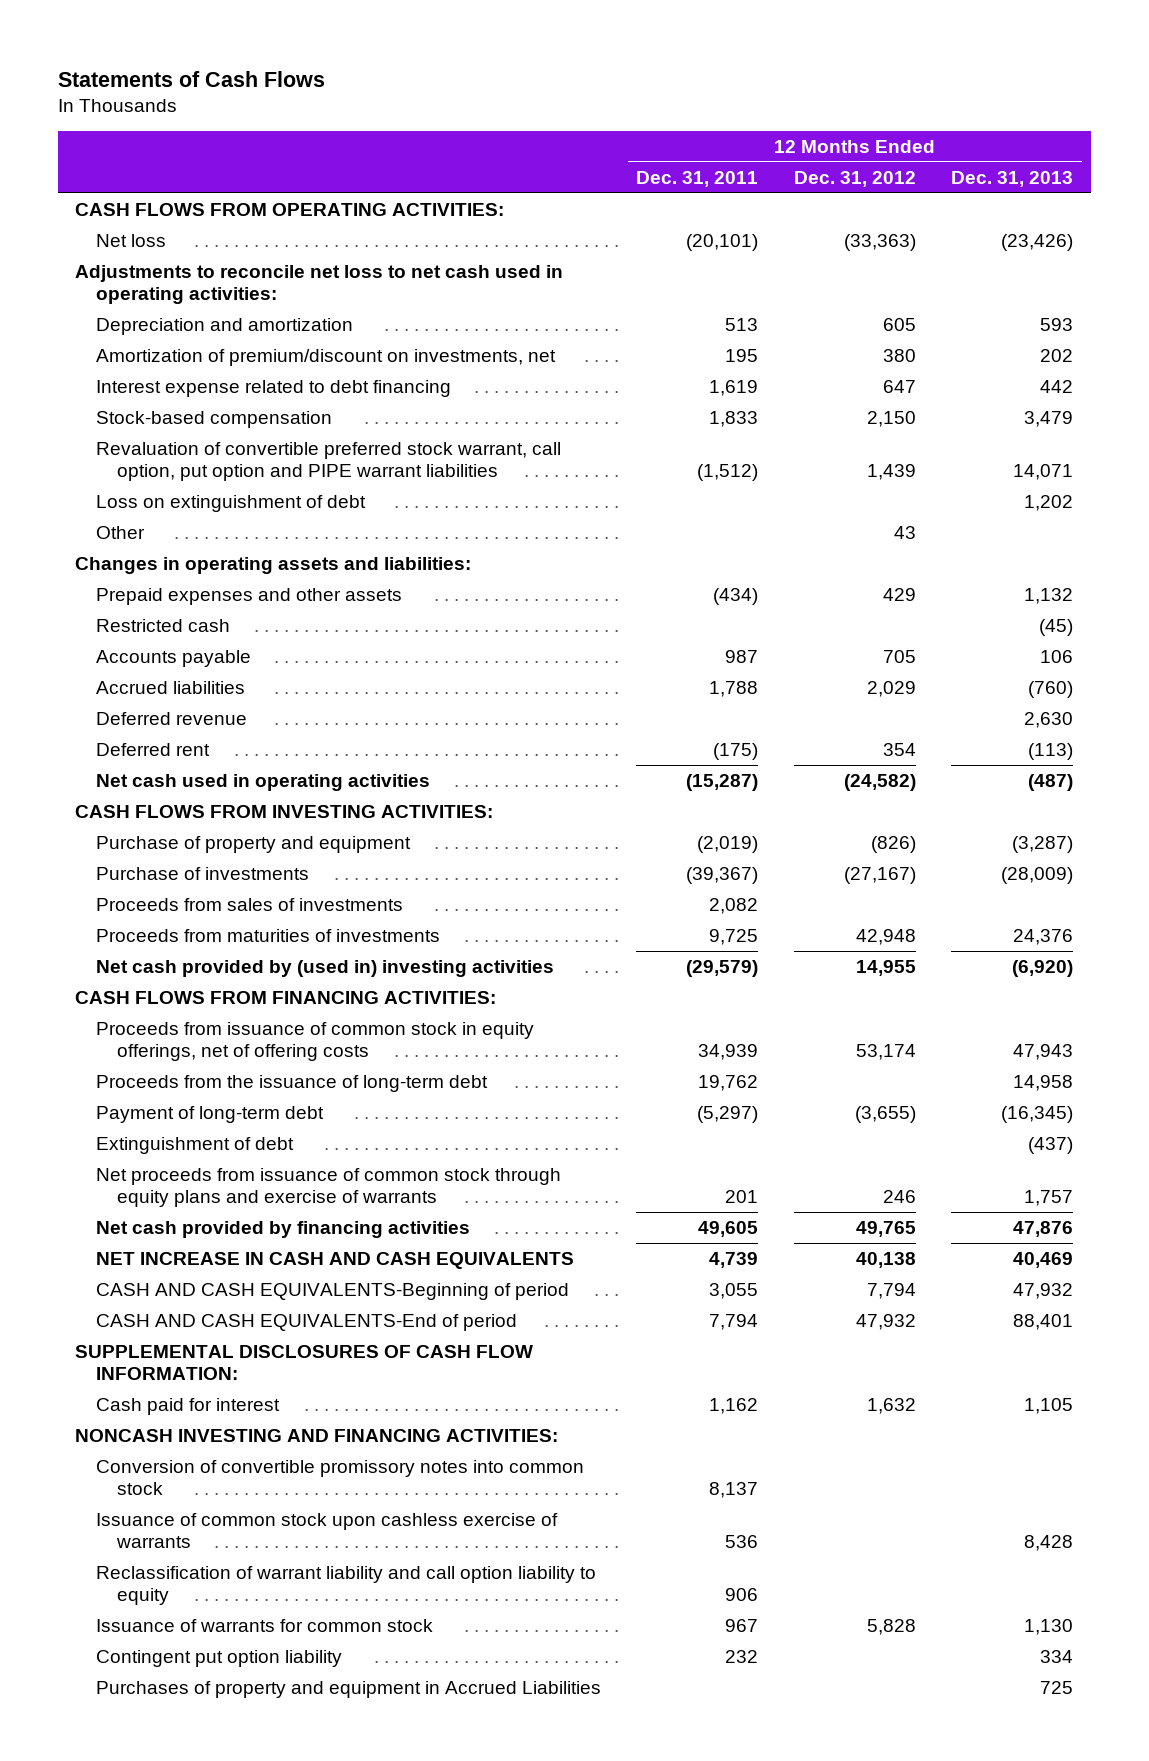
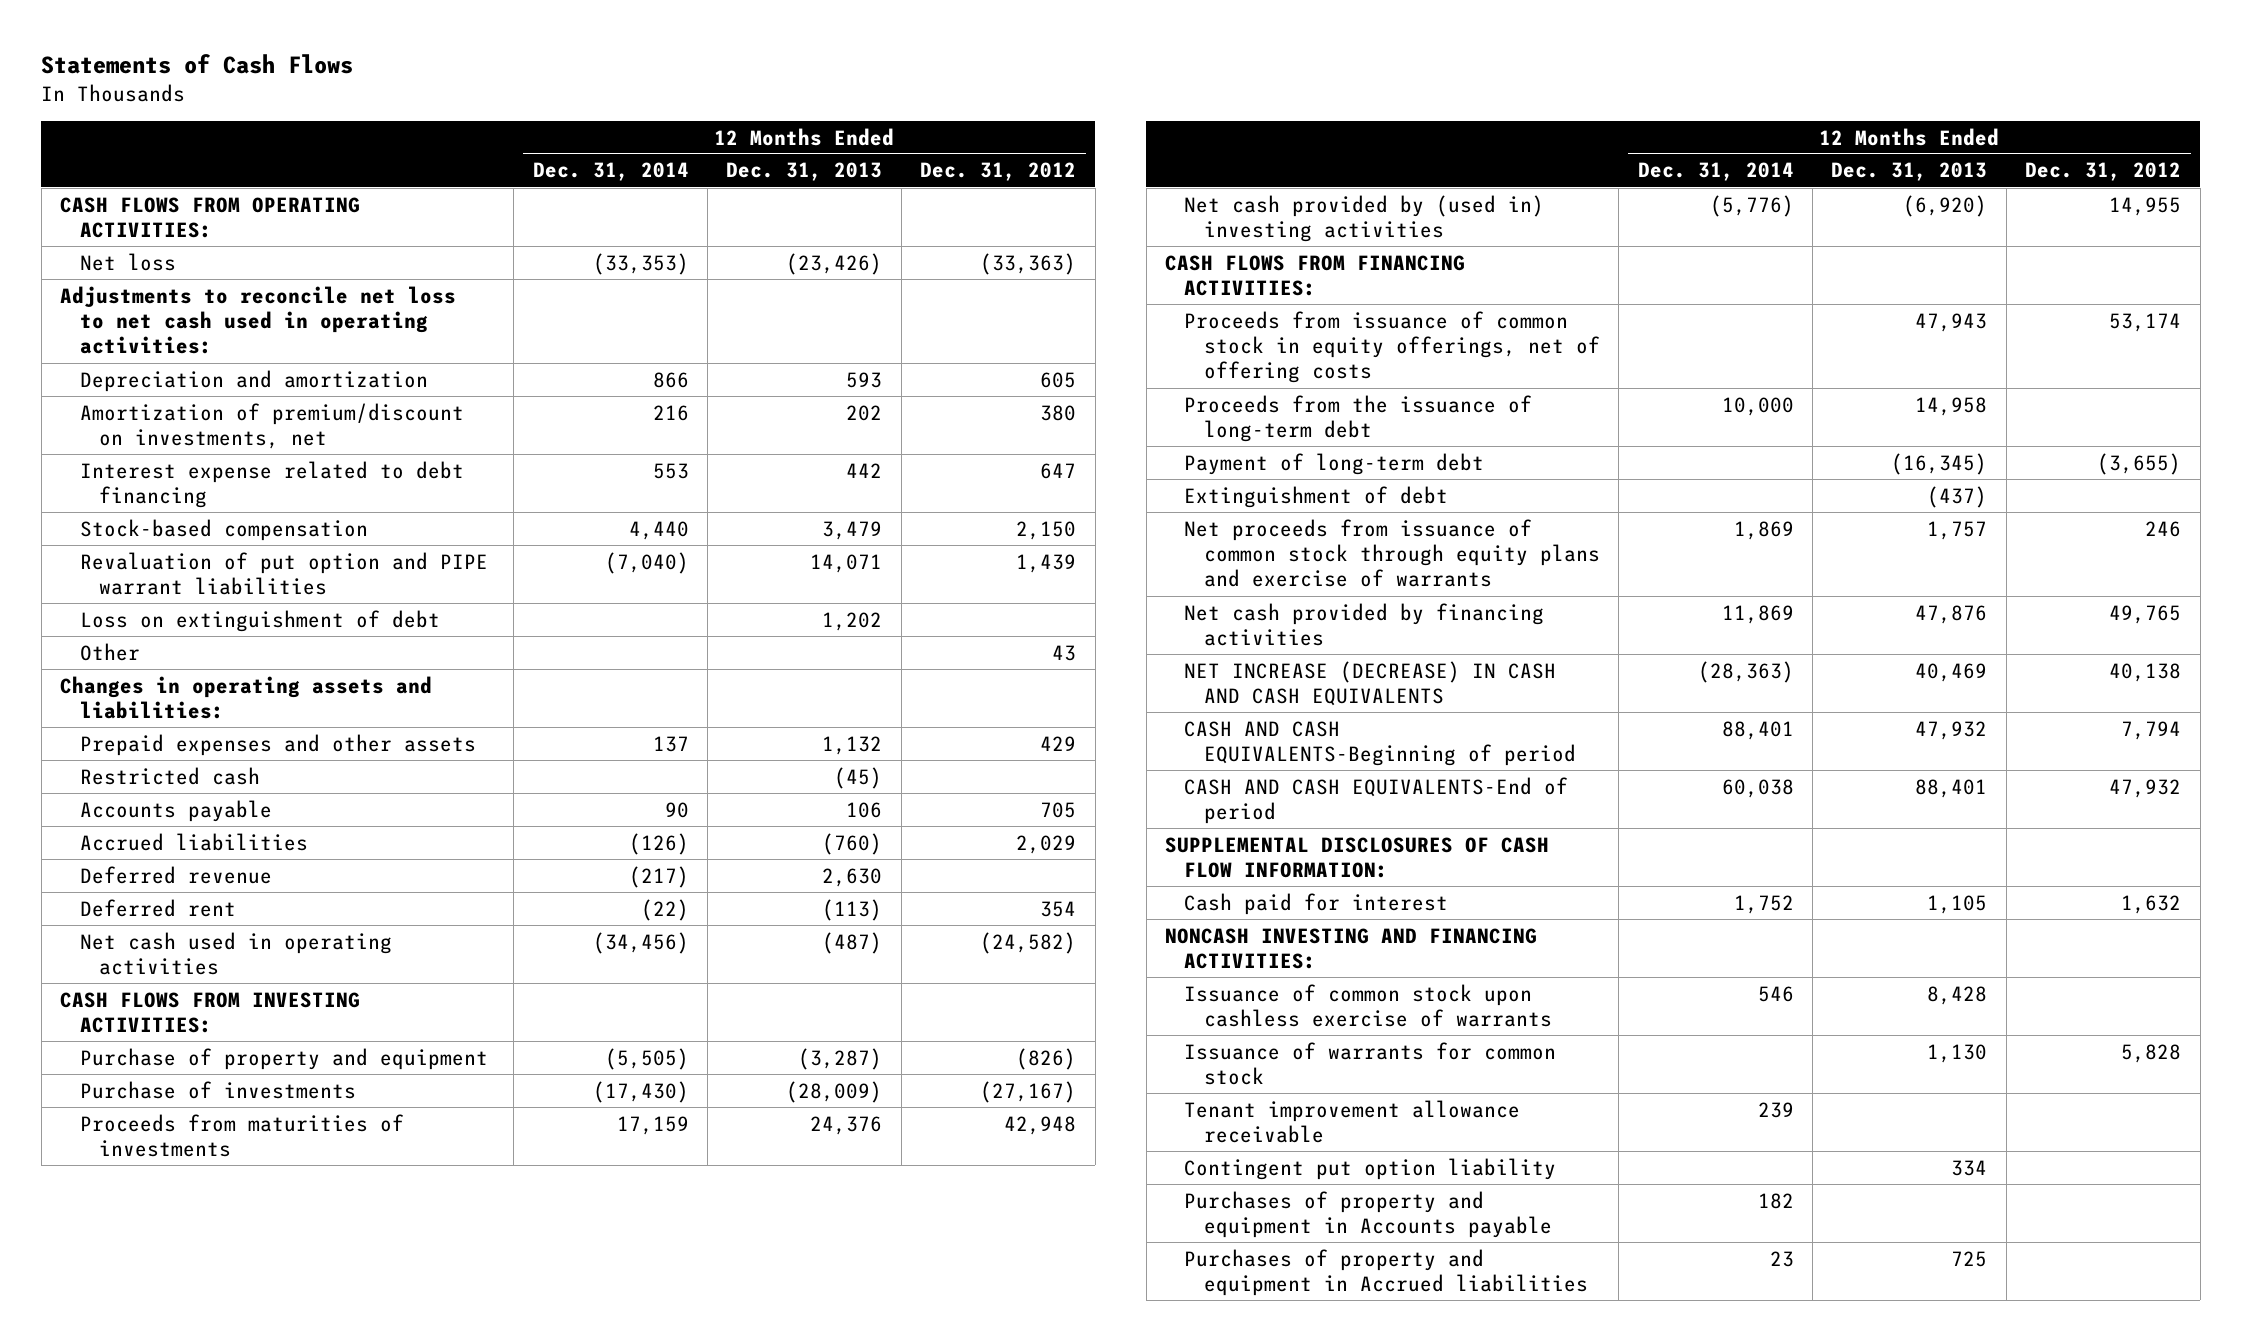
- | 12 Months Ended Dec. 31, 2011 | 12 Months Ended Dec. 31, 2012 | 12 Months Ended Dec. 31, 2013
+ | 12 Months Ended Dec. 31, 2014 | 12 Months Ended Dec. 31, 2013 | 12 Months Ended Dec. 31, 2012
- Revaluation of convertible preferred stock warrant, call option, put option and PIPE warrant liabilities | (1,512) | 1,439 | 14,071
+ Revaluation of put option and PIPE warrant liabilities | (7,040) | 14,071 | 1,439
- Proceeds from sales of investments | 2,082 | |
- NET INCREASE IN CASH AND CASH EQUIVALENTS | 4,739 | 40,138 | 40,469
+ NET INCREASE (DECREASE) IN CASH AND CASH EQUIVALENTS | (28,363) | 40,469 | 40,138
- Conversion of convertible promissory notes into common stock | 8,137 | |
- Reclassification of warrant liability and call option liability to equity | 906 | |
+ Tenant improvement allowance receivable | 239 | |
- Purchases of property and equipment in Accrued Liabilities | | | 725
+ Purchases of property and equipment in Accounts payable | 182 | |
+ Purchases of property and equipment in Accrued liabilities | 23 | 725 |

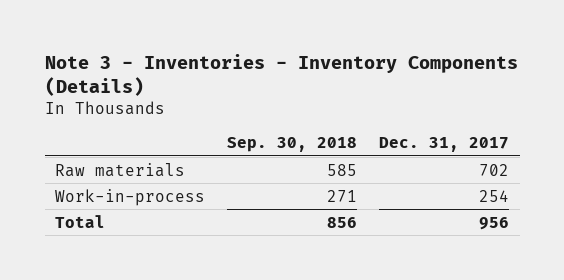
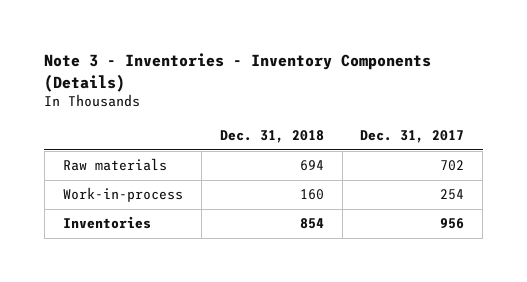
- | Sep. 30, 2018 | Dec. 31, 2017
+ | Dec. 31, 2018 | Dec. 31, 2017
- Total | 856 | 956
+ Inventories | 854 | 956

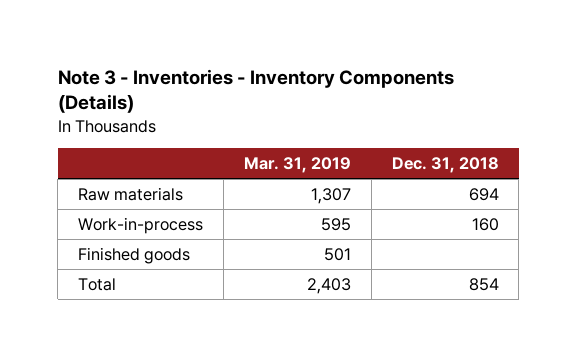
- | Dec. 31, 2018 | Dec. 31, 2017
+ | Mar. 31, 2019 | Dec. 31, 2018
- Inventories | 854 | 956
+ Finished goods | 501 |
+ Total | 2,403 | 854

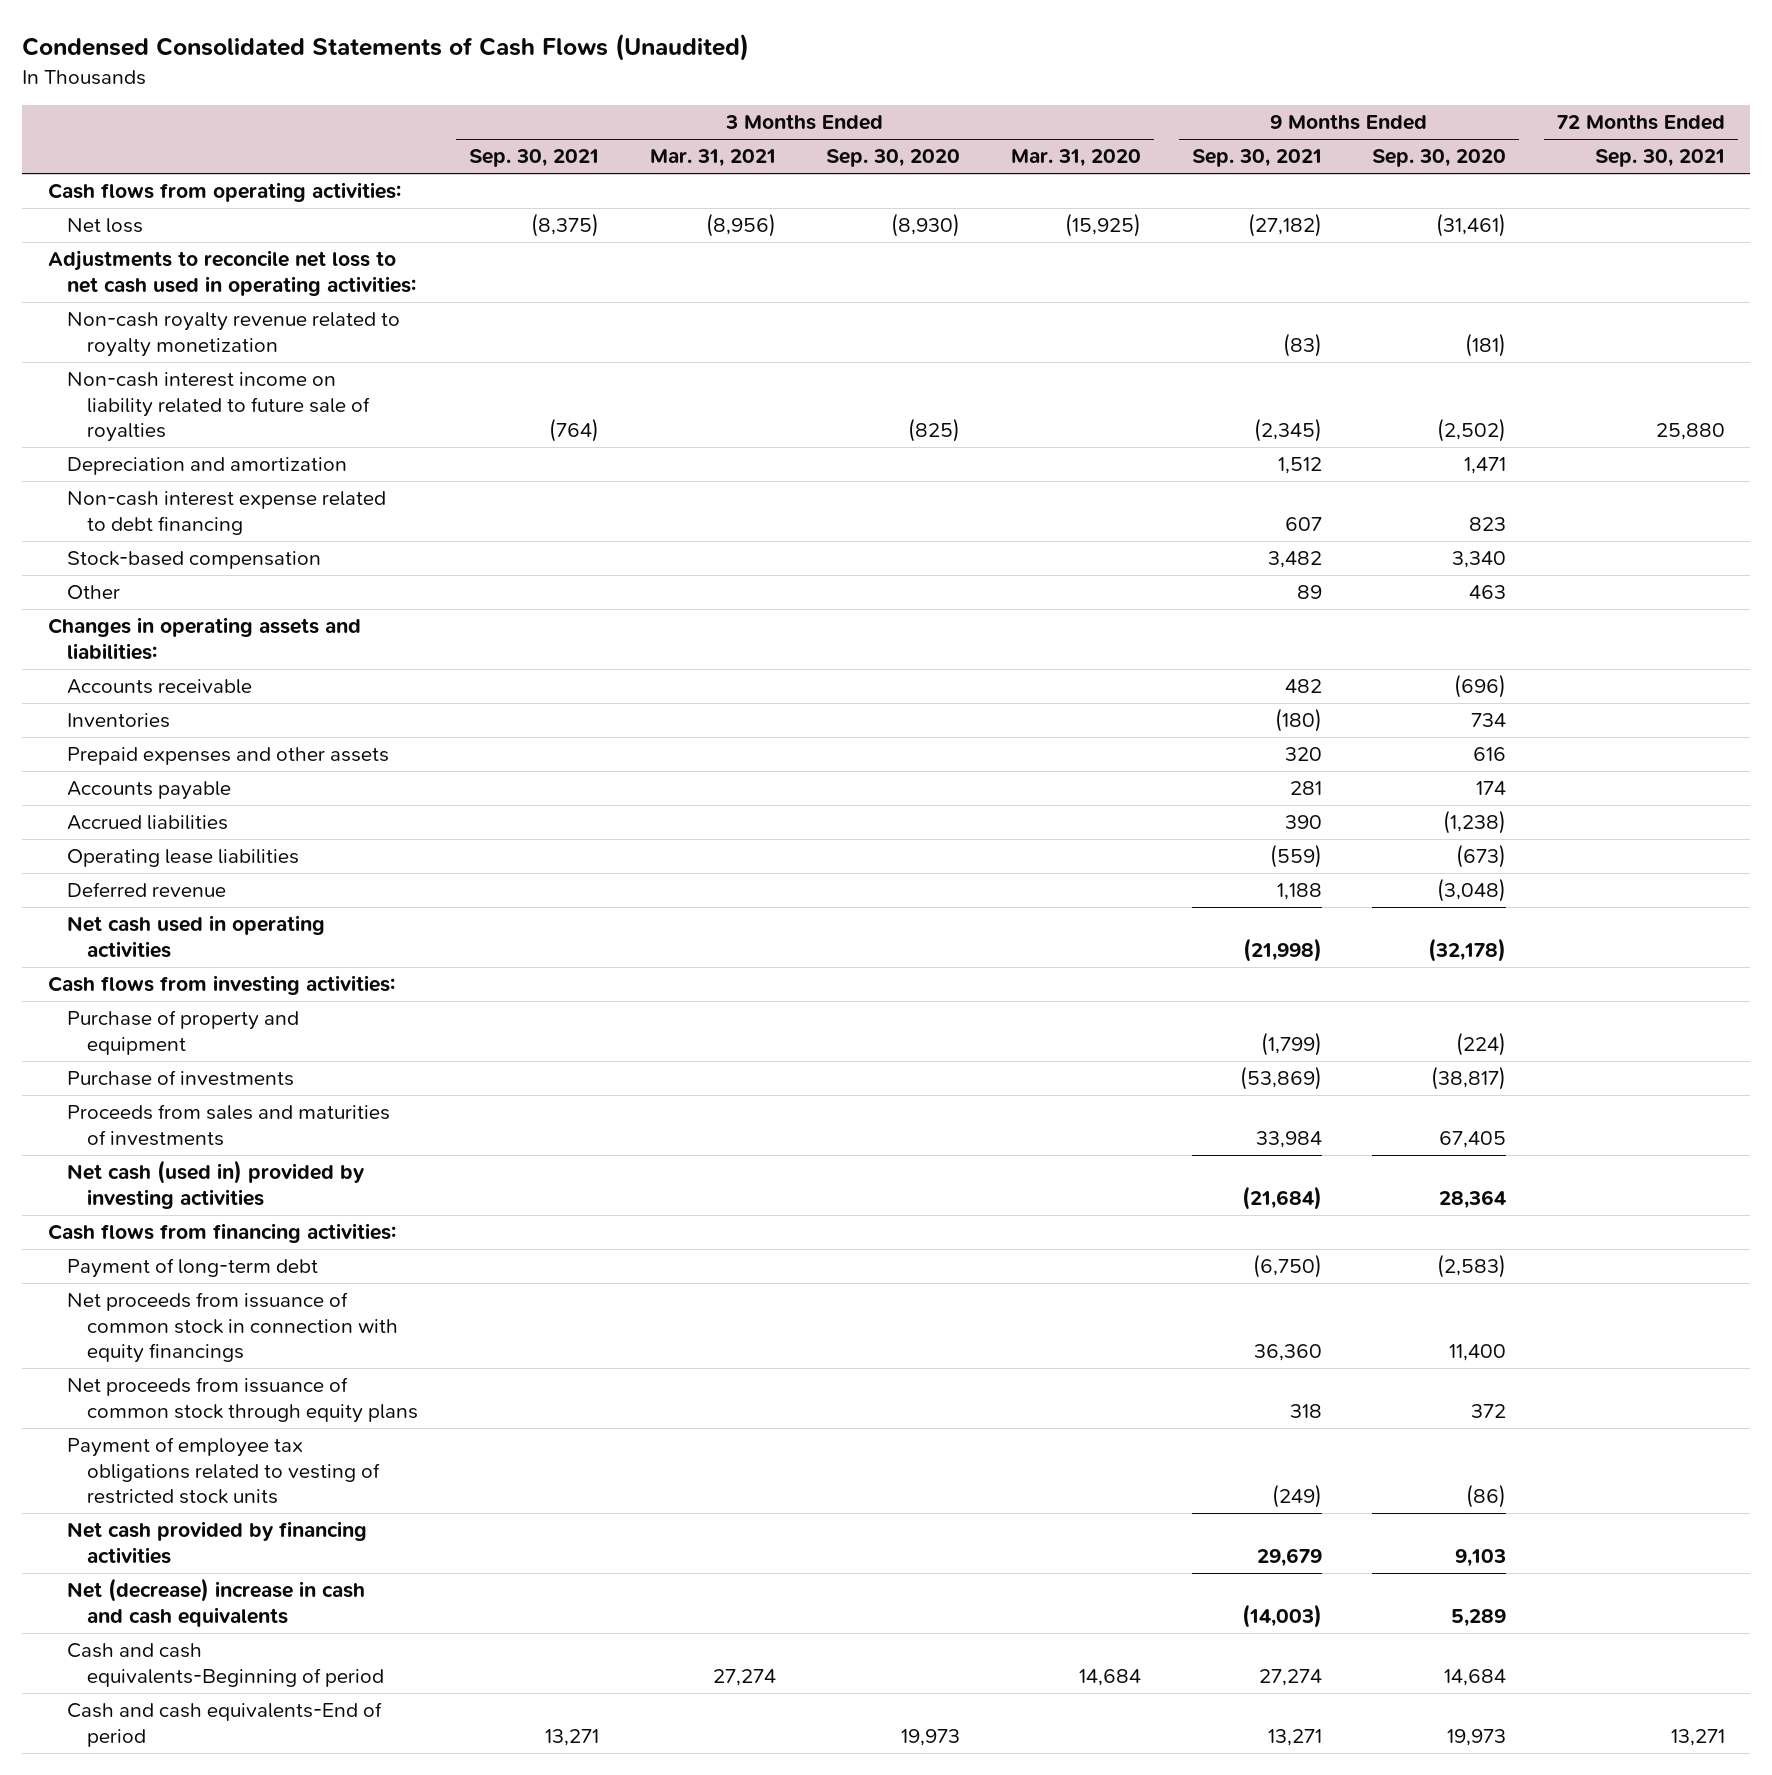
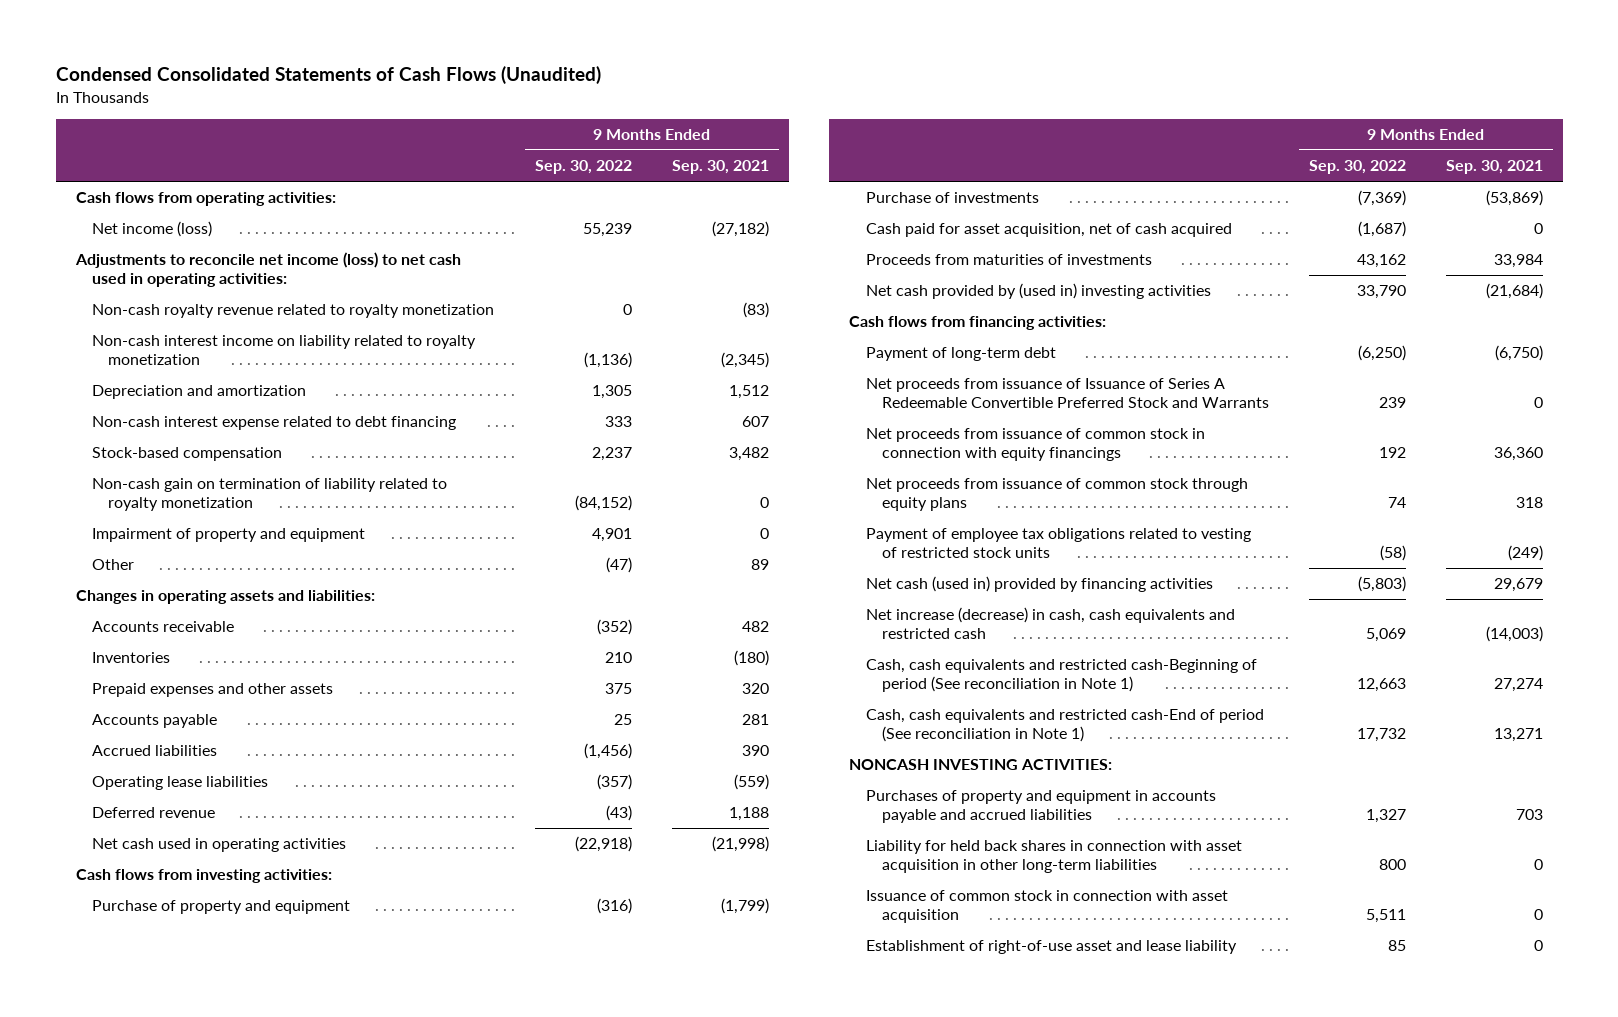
- | 3 Months Ended Sep. 30, 2021 | 3 Months Ended Mar. 31, 2021 | 3 Months Ended Sep. 30, 2020 | 3 Months Ended Mar. 31, 2020 | 9 Months Ended Sep. 30, 2021 | 9 Months Ended Sep. 30, 2020 | 72 Months Ended Sep. 30, 2021
+ | 9 Months Ended Sep. 30, 2022 | 9 Months Ended Sep. 30, 2021
- Net loss | (8,375) | (8,956) | (8,930) | (15,925) | (27,182) | (31,461) |
- Adjustments to reconcile net loss to net cash used in operating activities:
+ Net income (loss) | 55,239 | (27,182)
+ Adjustments to reconcile net income (loss) to net cash used in operating activities:
- Non-cash interest income on liability related to future sale of royalties | (764) | | (825) | | (2,345) | (2,502) | 25,880
+ Non-cash interest income on liability related to royalty monetization | (1,136) | (2,345)
+ Non-cash gain on termination of liability related to royalty monetization | (84,152) | 0
+ Impairment of property and equipment | 4,901 | 0
- Proceeds from sales and maturities of investments | | | | | 33,984 | 67,405 |
- Net cash (used in) provided by investing activities | | | | | (21,684) | 28,364 |
+ Cash paid for asset acquisition, net of cash acquired | (1,687) | 0
+ Proceeds from maturities of investments | 43,162 | 33,984
+ Net cash provided by (used in) investing activities | 33,790 | (21,684)
+ Net proceeds from issuance of Issuance of Series A Redeemable Convertible Preferred Stock and Warrants | 239 | 0
- Net cash provided by financing activities | | | | | 29,679 | 9,103 |
- Net (decrease) increase in cash and cash equivalents | | | | | (14,003) | 5,289 |
- Cash and cash equivalents-Beginning of period | | 27,274 | | 14,684 | 27,274 | 14,684 |
- Cash and cash equivalents-End of period | 13,271 | | 19,973 | | 13,271 | 19,973 | 13,271
+ Net cash (used in) provided by financing activities | (5,803) | 29,679
+ Net increase (decrease) in cash, cash equivalents and restricted cash | 5,069 | (14,003)
+ Cash, cash equivalents and restricted cash-Beginning of period (See reconciliation in Note 1) | 12,663 | 27,274
+ Cash, cash equivalents and restricted cash-End of period (See reconciliation in Note 1) | 17,732 | 13,271
+ NONCASH INVESTING ACTIVITIES:
+ Purchases of property and equipment in accounts payable and accrued liabilities | 1,327 | 703
+ Liability for held back shares in connection with asset acquisition in other long-term liabilities | 800 | 0
+ Issuance of common stock in connection with asset acquisition | 5,511 | 0
+ Establishment of right-of-use asset and lease liability | 85 | 0

